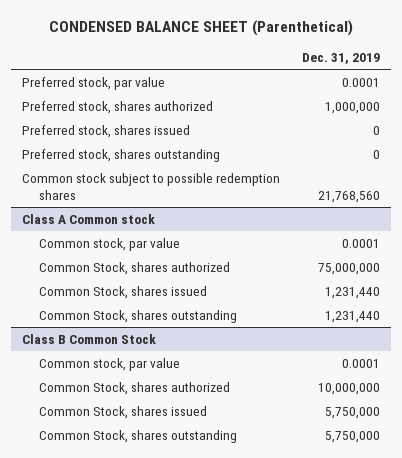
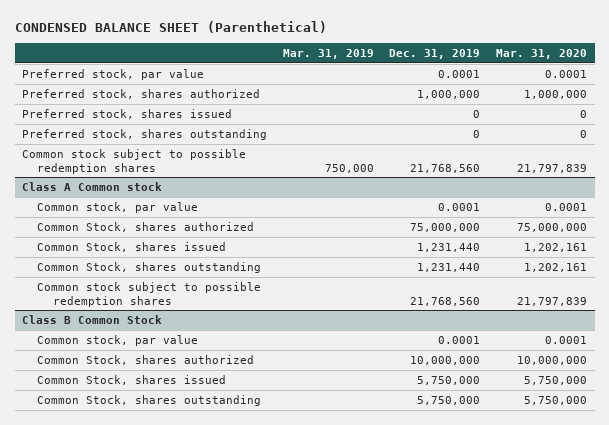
- | Dec. 31, 2019
+ | Mar. 31, 2019 | Dec. 31, 2019 | Mar. 31, 2020
@ Class A Common stock
+ Common stock subject to possible redemption shares | | 21,768,560 | 21,797,839

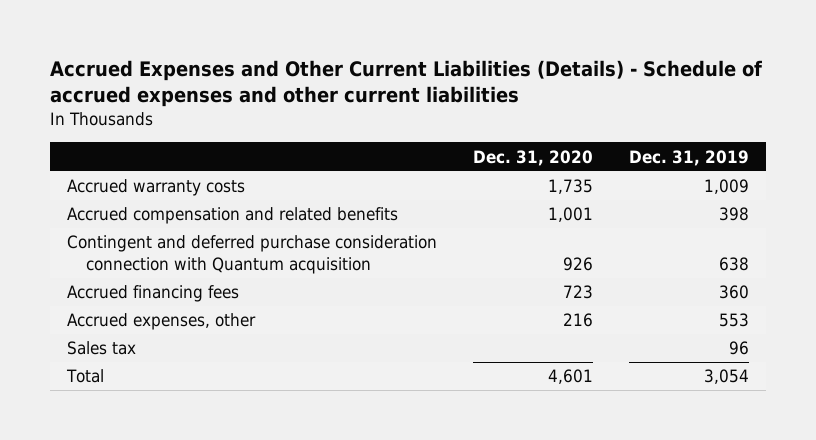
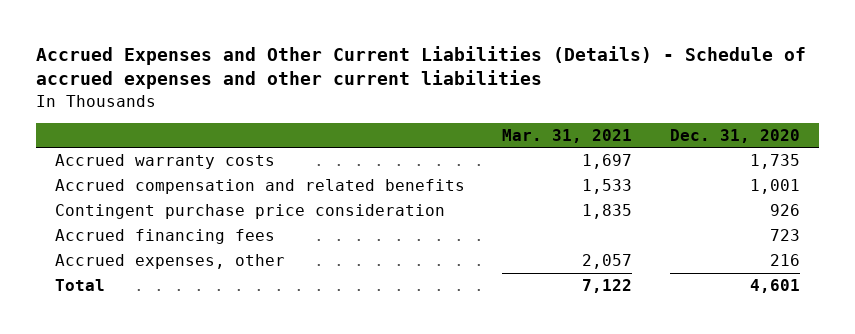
- | Dec. 31, 2020 | Dec. 31, 2019
+ | Mar. 31, 2021 | Dec. 31, 2020
- Contingent and deferred purchase consideration connection with Quantum acquisition | 926 | 638
+ Contingent purchase price consideration | 1,835 | 926
- Sales tax | | 96

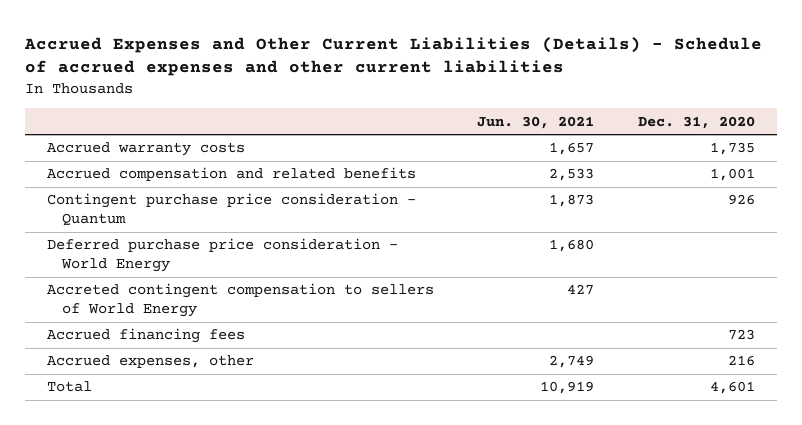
- | Mar. 31, 2021 | Dec. 31, 2020
+ | Jun. 30, 2021 | Dec. 31, 2020
- Contingent purchase price consideration | 1,835 | 926
+ Contingent purchase price consideration - Quantum | 1,873 | 926
+ Deferred purchase price consideration - World Energy | 1,680 |
+ Accreted contingent compensation to sellers of World Energy | 427 |

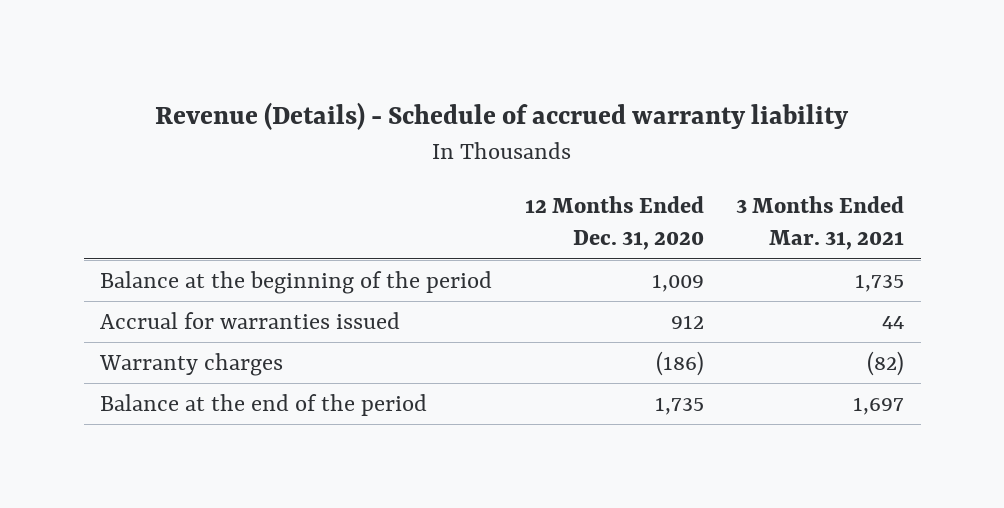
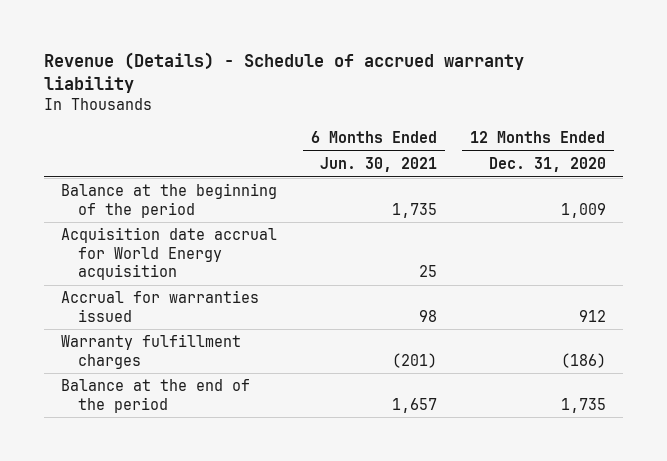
- | 12 Months Ended Dec. 31, 2020 | 3 Months Ended Mar. 31, 2021
+ | 6 Months Ended Jun. 30, 2021 | 12 Months Ended Dec. 31, 2020
+ Acquisition date accrual for World Energy acquisition | 25 |
- Warranty charges | (186) | (82)
+ Warranty fulfillment charges | (201) | (186)

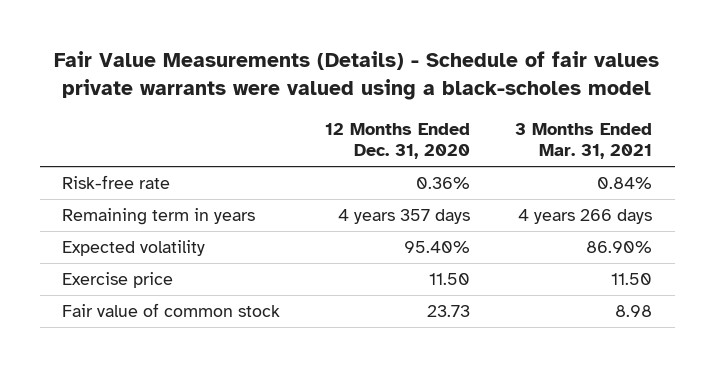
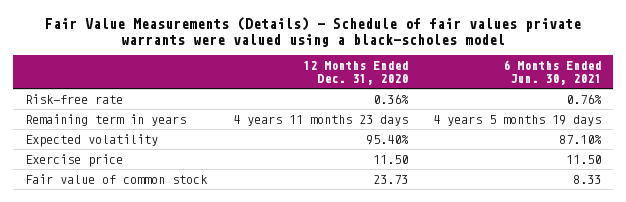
- | 12 Months Ended Dec. 31, 2020 | 3 Months Ended Mar. 31, 2021
+ | 12 Months Ended Dec. 31, 2020 | 6 Months Ended Jun. 30, 2021
- Remaining term in years | 4 years 357 days | 4 years 266 days
+ Remaining term in years | 4 years 11 months 23 days | 4 years 5 months 19 days

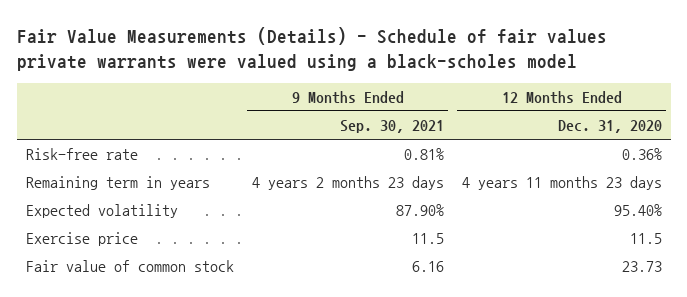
- | 12 Months Ended Dec. 31, 2020 | 6 Months Ended Jun. 30, 2021
+ | 9 Months Ended Sep. 30, 2021 | 12 Months Ended Dec. 31, 2020
- Exercise price | 11.50 | 11.50
+ Exercise price | 11.5 | 11.5

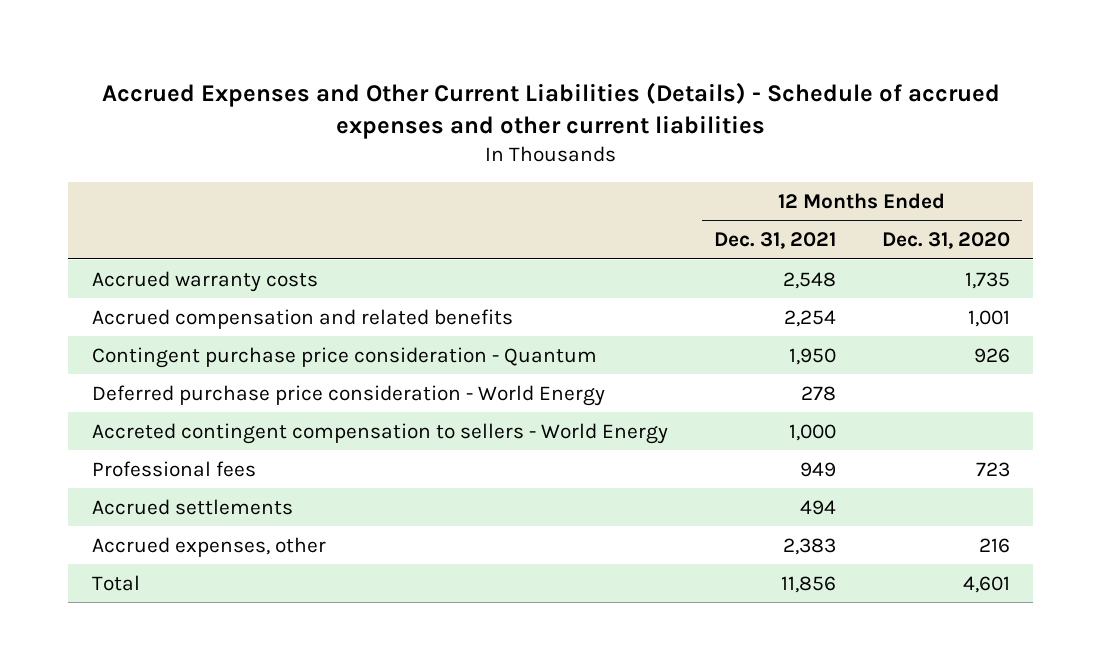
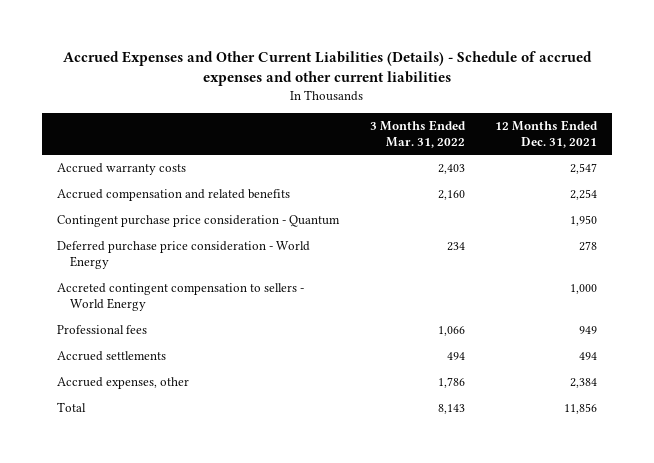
- | 12 Months Ended Dec. 31, 2021 | 12 Months Ended Dec. 31, 2020
+ | 3 Months Ended Mar. 31, 2022 | 12 Months Ended Dec. 31, 2021
- Accrued warranty costs | 2,548 | 1,735
+ Accrued warranty costs | 2,403 | 2,547
- Accrued expenses, other | 2,383 | 216
+ Accrued expenses, other | 1,786 | 2,384

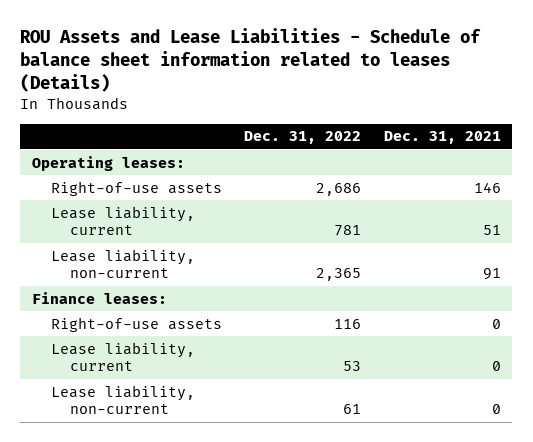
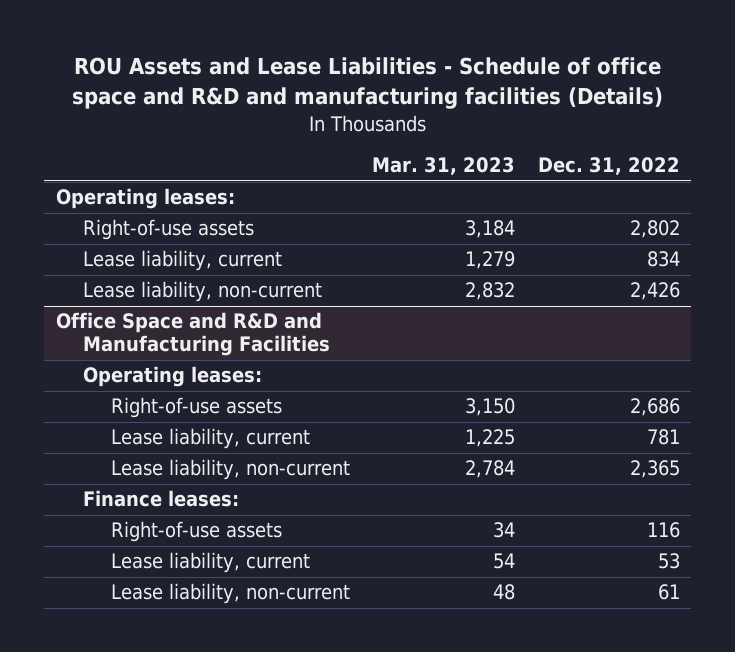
- ROU Assets and Lease Liabilities - Schedule of balance sheet information related to leases (Details)
+ ROU Assets and Lease Liabilities - Schedule of office space and R&D and manufacturing facilities (Details)
- | Dec. 31, 2022 | Dec. 31, 2021
+ | Mar. 31, 2023 | Dec. 31, 2022
+ Right-of-use assets | 3,184 | 2,802
+ Lease liability, current | 1,279 | 834
+ Lease liability, non-current | 2,832 | 2,426
+ Office Space and R&D and Manufacturing Facilities
+ Operating leases:

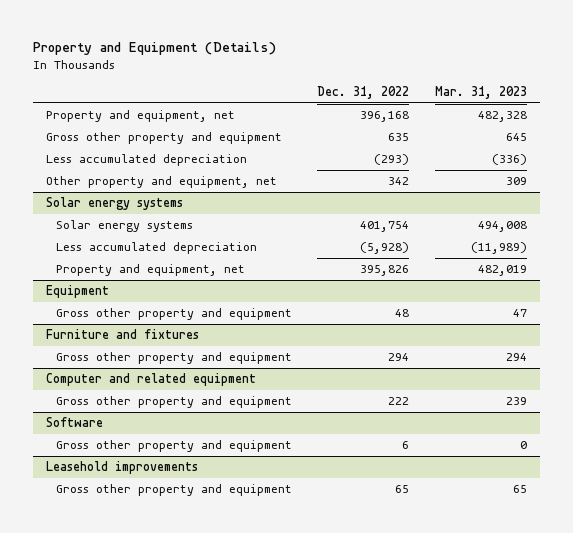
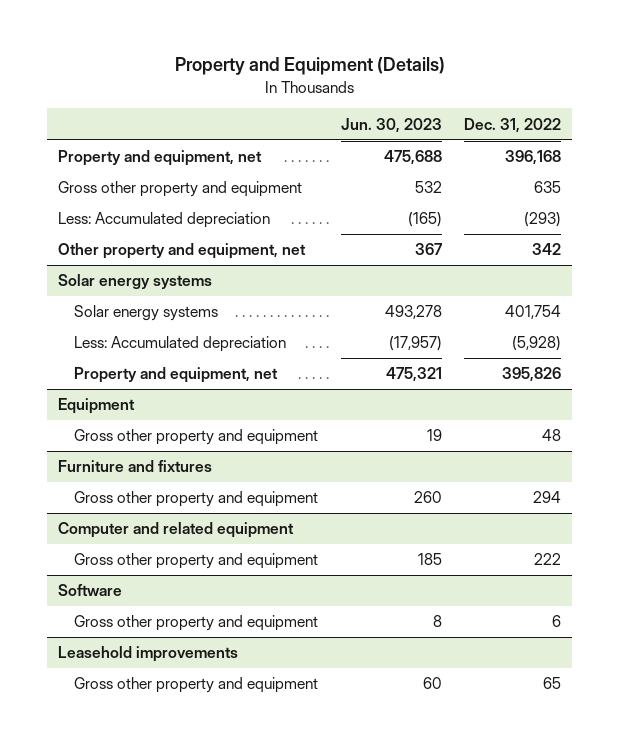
- | Dec. 31, 2022 | Mar. 31, 2023
+ | Jun. 30, 2023 | Dec. 31, 2022
- Less accumulated depreciation | (293) | (336)
+ Less: Accumulated depreciation | (165) | (293)
@ Solar energy systems
- Less accumulated depreciation | (5,928) | (11,989)
+ Less: Accumulated depreciation | (17,957) | (5,928)

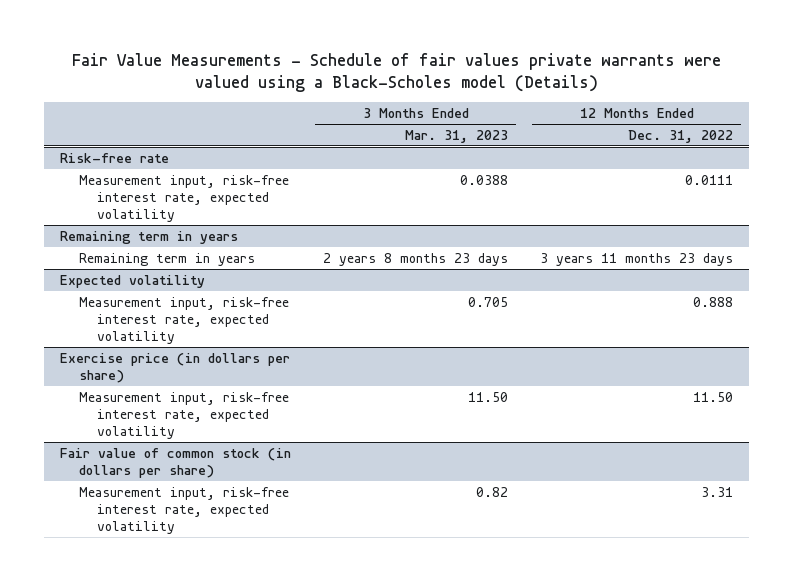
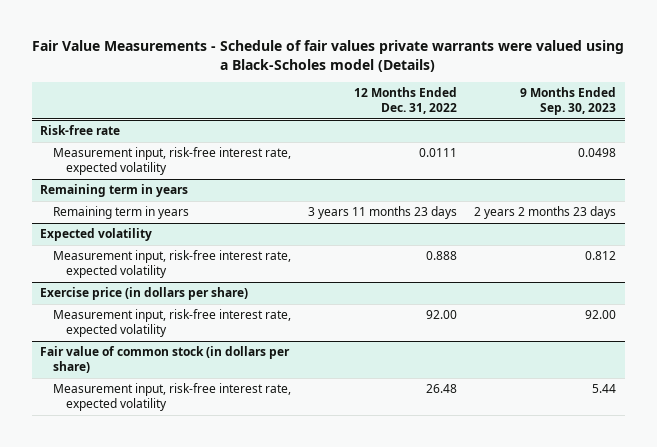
- | 3 Months Ended Mar. 31, 2023 | 12 Months Ended Dec. 31, 2022
+ | 12 Months Ended Dec. 31, 2022 | 9 Months Ended Sep. 30, 2023
@ Exercise price (in dollars per share)
- Measurement input, risk-free interest rate, expected volatility | 11.50 | 11.50
+ Measurement input, risk-free interest rate, expected volatility | 92.00 | 92.00
@ Fair value of common stock (in dollars per share)
- Measurement input, risk-free interest rate, expected volatility | 0.82 | 3.31
+ Measurement input, risk-free interest rate, expected volatility | 26.48 | 5.44

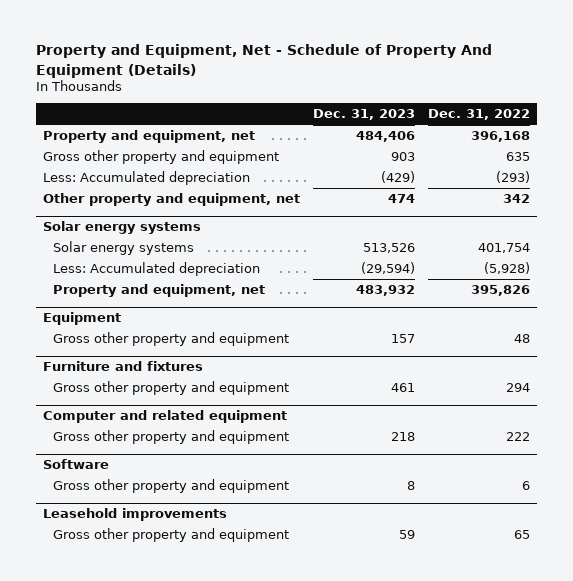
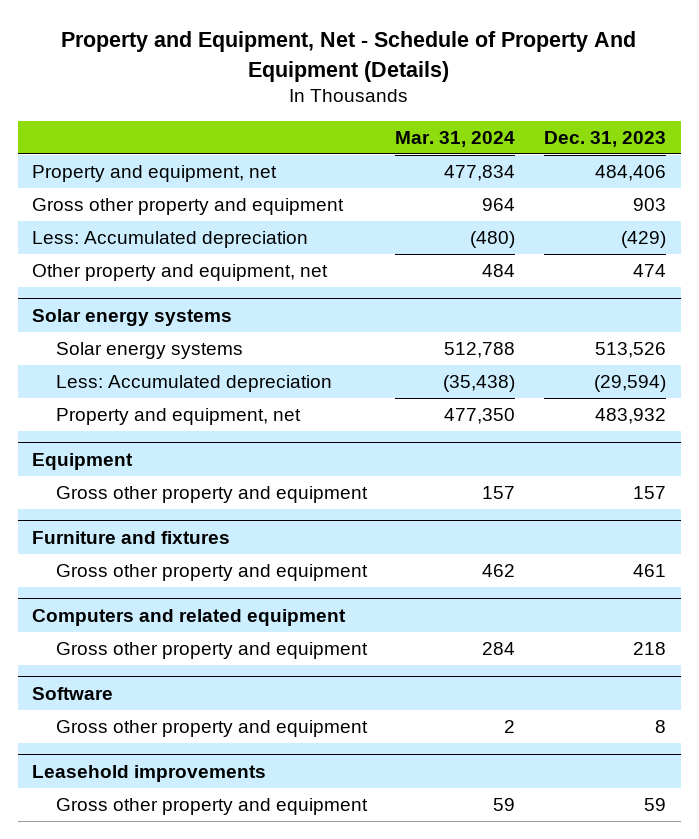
- | Dec. 31, 2023 | Dec. 31, 2022
+ | Mar. 31, 2024 | Dec. 31, 2023
- Computer and related equipment
+ Computers and related equipment

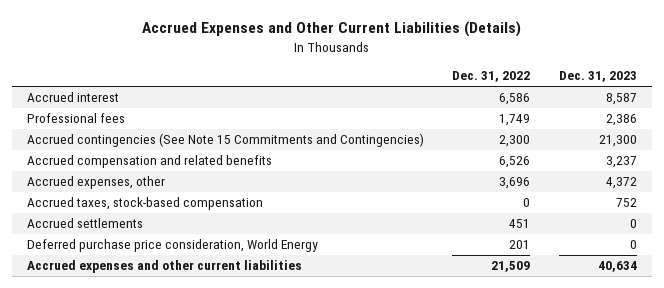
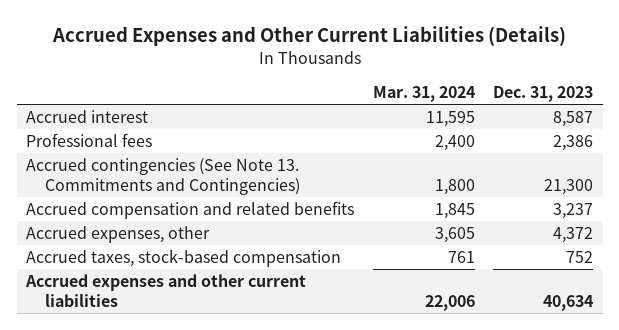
- | Dec. 31, 2022 | Dec. 31, 2023
+ | Mar. 31, 2024 | Dec. 31, 2023
- Accrued contingencies (See Note 15 Commitments and Contingencies) | 2,300 | 21,300
+ Accrued contingencies (See Note 13. Commitments and Contingencies) | 1,800 | 21,300
- Accrued settlements | 451 | 0
- Deferred purchase price consideration, World Energy | 201 | 0

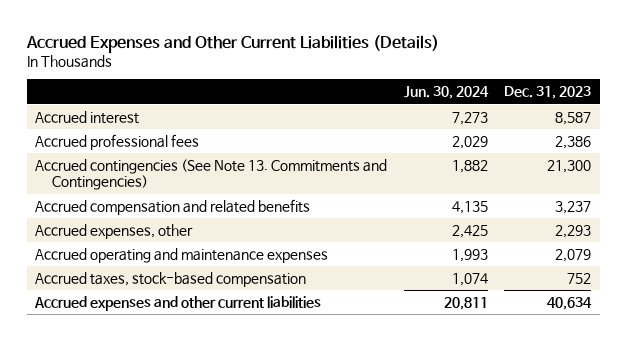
- | Mar. 31, 2024 | Dec. 31, 2023
+ | Jun. 30, 2024 | Dec. 31, 2023
- Professional fees | 2,400 | 2,386
+ Accrued professional fees | 2,029 | 2,386
- Accrued expenses, other | 3,605 | 4,372
+ Accrued expenses, other | 2,425 | 2,293
+ Accrued operating and maintenance expenses | 1,993 | 2,079

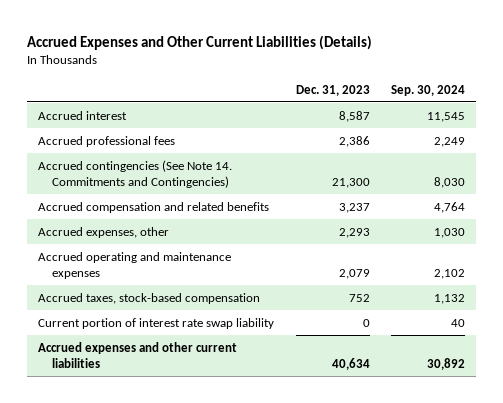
- | Jun. 30, 2024 | Dec. 31, 2023
+ | Dec. 31, 2023 | Sep. 30, 2024
- Accrued contingencies (See Note 13. Commitments and Contingencies) | 1,882 | 21,300
+ Accrued contingencies (See Note 14. Commitments and Contingencies) | 21,300 | 8,030
+ Current portion of interest rate swap liability | 0 | 40

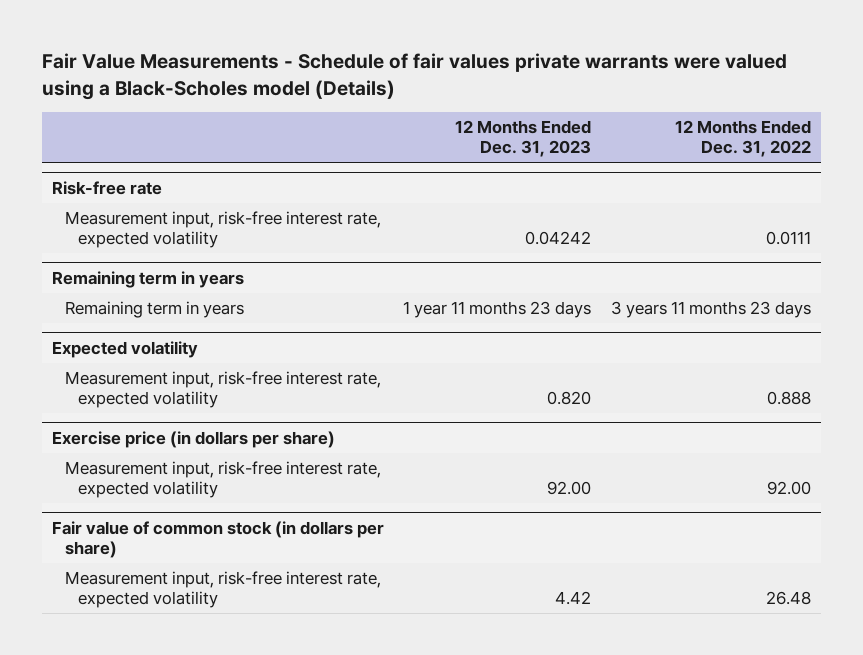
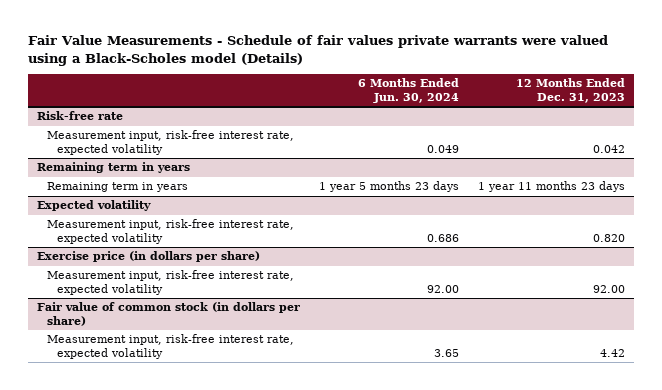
- | 12 Months Ended Dec. 31, 2023 | 12 Months Ended Dec. 31, 2022
+ | 6 Months Ended Jun. 30, 2024 | 12 Months Ended Dec. 31, 2023
@ Risk-free rate
- Measurement input, risk-free interest rate, expected volatility | 0.04242 | 0.0111
+ Measurement input, risk-free interest rate, expected volatility | 0.049 | 0.042

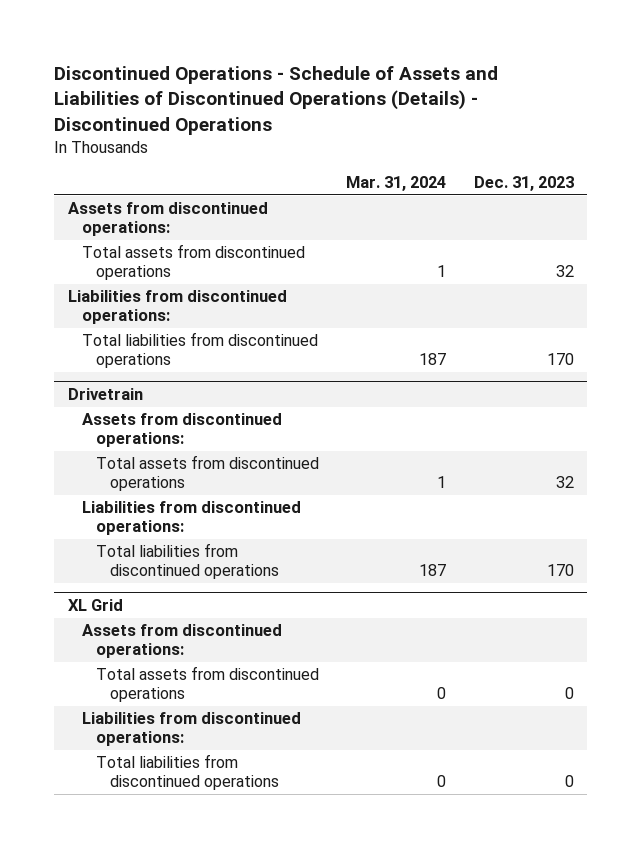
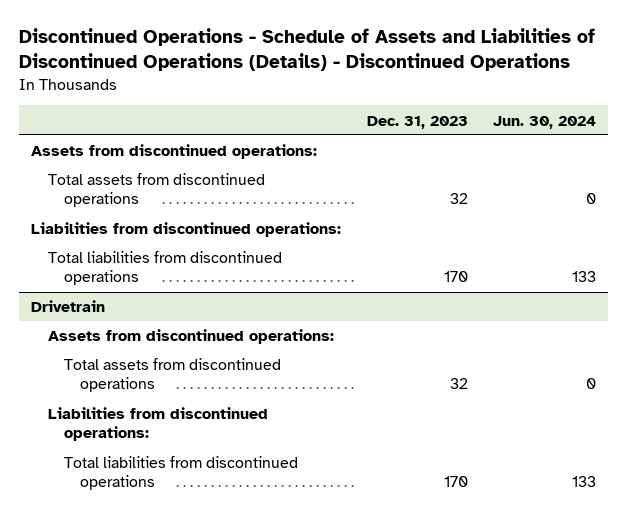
- | Mar. 31, 2024 | Dec. 31, 2023
+ | Dec. 31, 2023 | Jun. 30, 2024
- XL Grid
- Assets from discontinued operations:
- Total assets from discontinued operations | 0 | 0
- Liabilities from discontinued operations:
- Total liabilities from discontinued operations | 0 | 0

